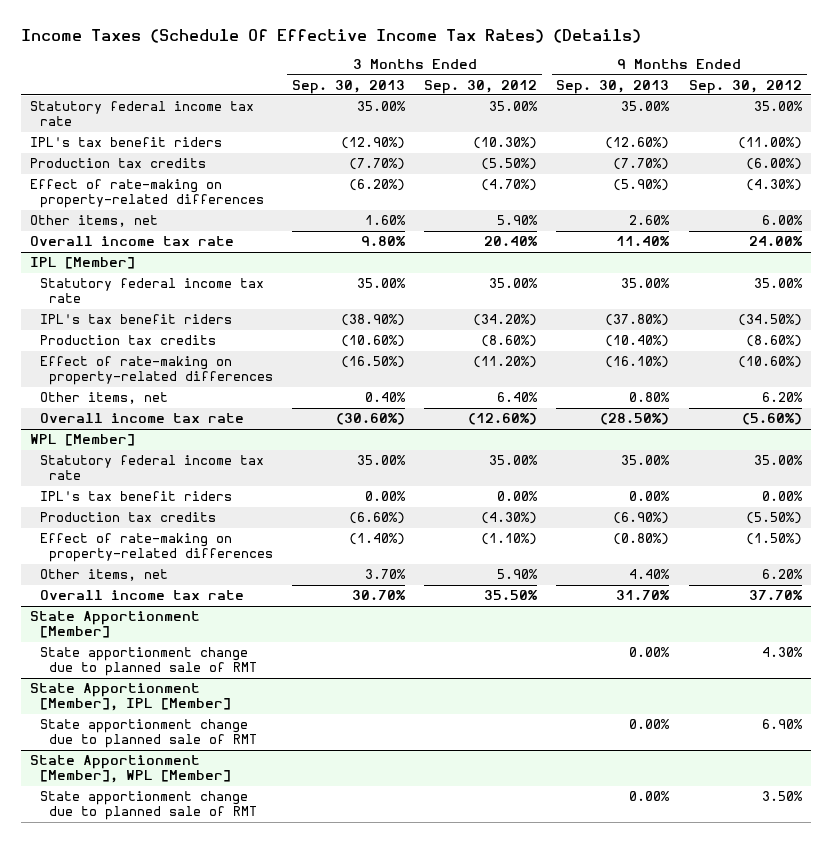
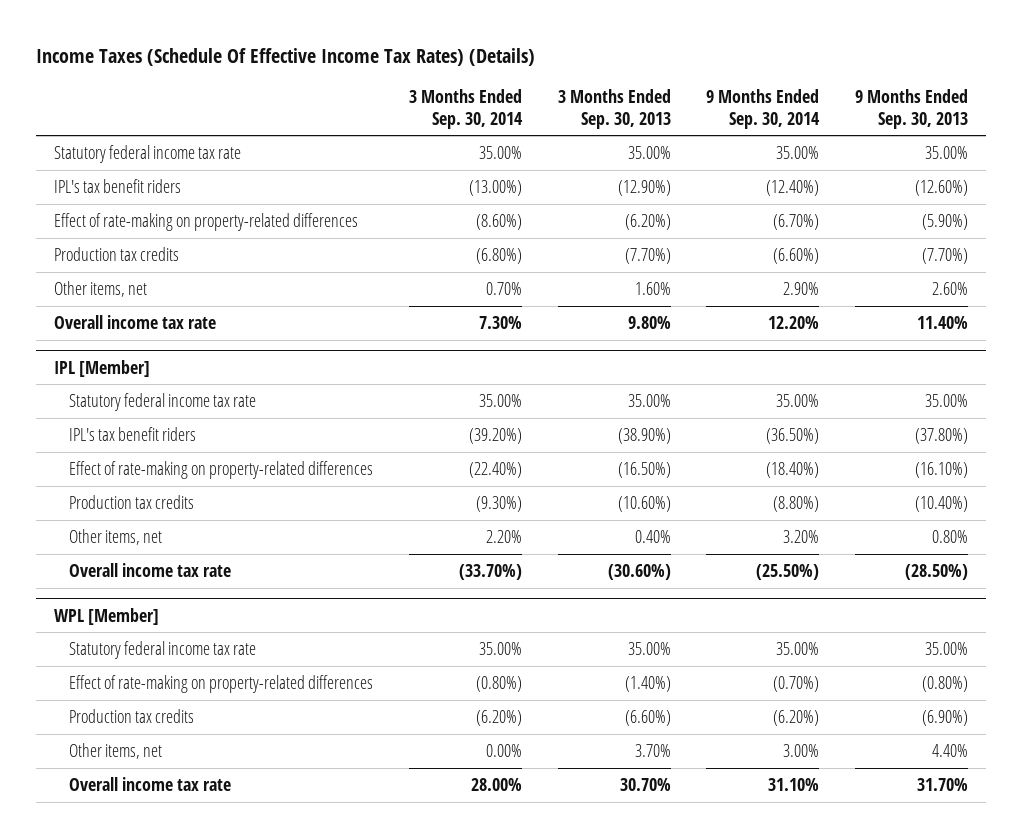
- | 3 Months Ended Sep. 30, 2013 | 3 Months Ended Sep. 30, 2012 | 9 Months Ended Sep. 30, 2013 | 9 Months Ended Sep. 30, 2012
+ | 3 Months Ended Sep. 30, 2014 | 3 Months Ended Sep. 30, 2013 | 9 Months Ended Sep. 30, 2014 | 9 Months Ended Sep. 30, 2013
moved down: Production tax credits | (6.80%) | (7.70%) | (6.60%) | (7.70%)
@ IPL [Member]
moved down: Production tax credits | (9.30%) | (10.60%) | (8.80%) | (10.40%)
@ WPL [Member]
- IPL's tax benefit riders | 0.00% | 0.00% | 0.00% | 0.00%
moved down: Production tax credits | (6.20%) | (6.60%) | (6.20%) | (6.90%)
- State Apportionment [Member]
- State apportionment change due to planned sale of RMT | | | 0.00% | 4.30%
- State Apportionment [Member], IPL [Member]
- State apportionment change due to planned sale of RMT | | | 0.00% | 6.90%
- State Apportionment [Member], WPL [Member]
- State apportionment change due to planned sale of RMT | | | 0.00% | 3.50%

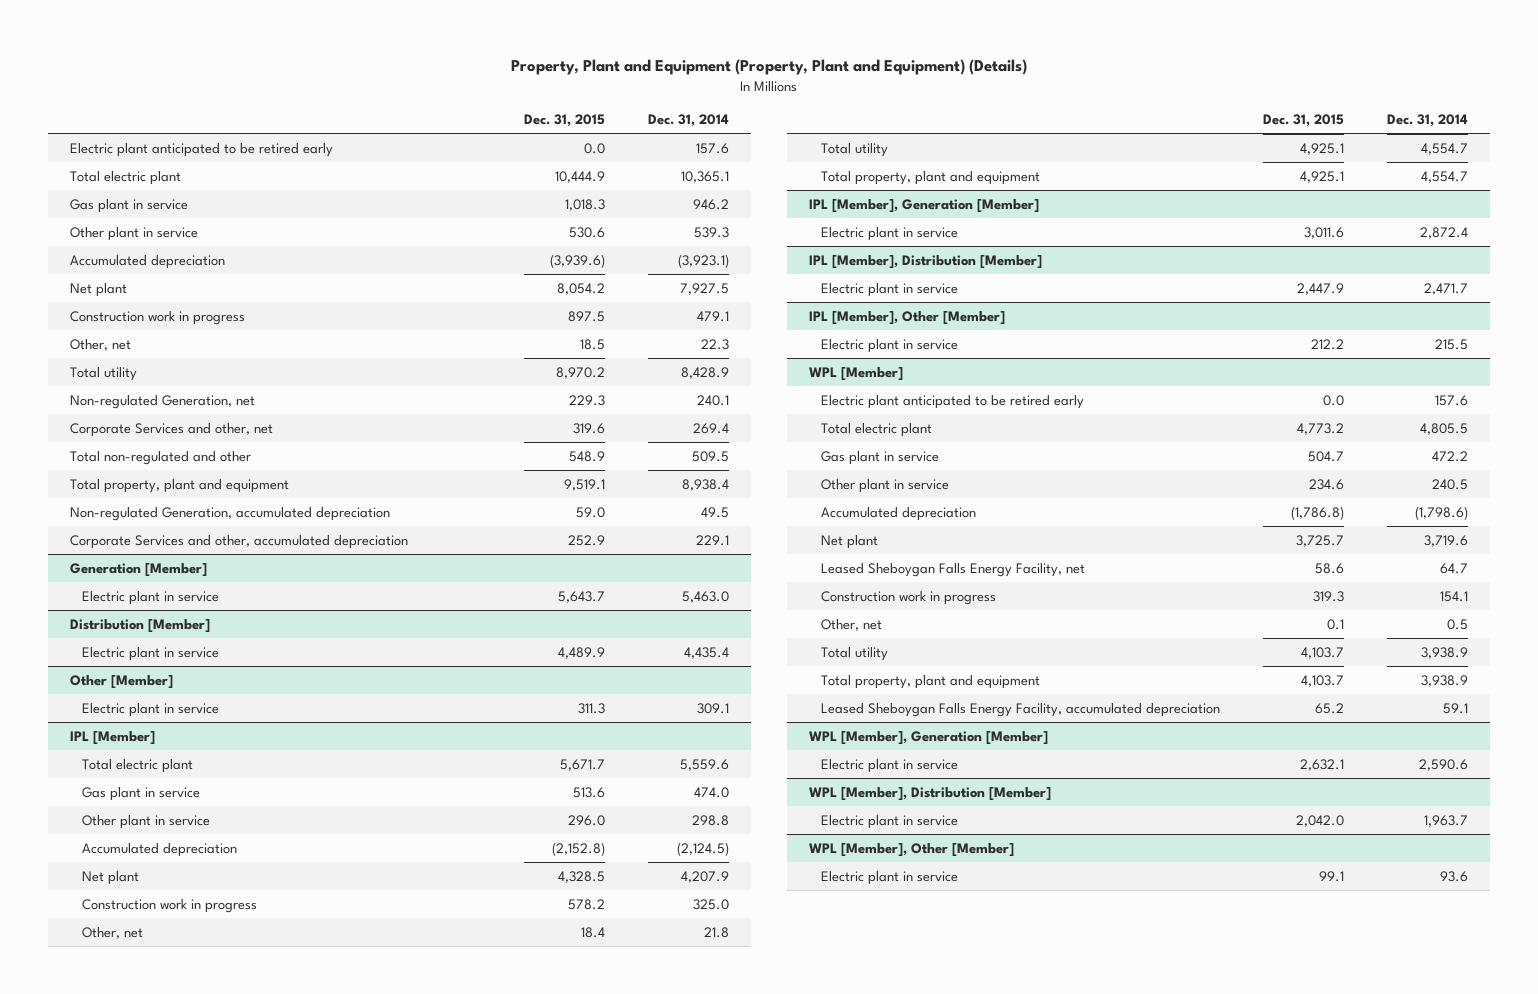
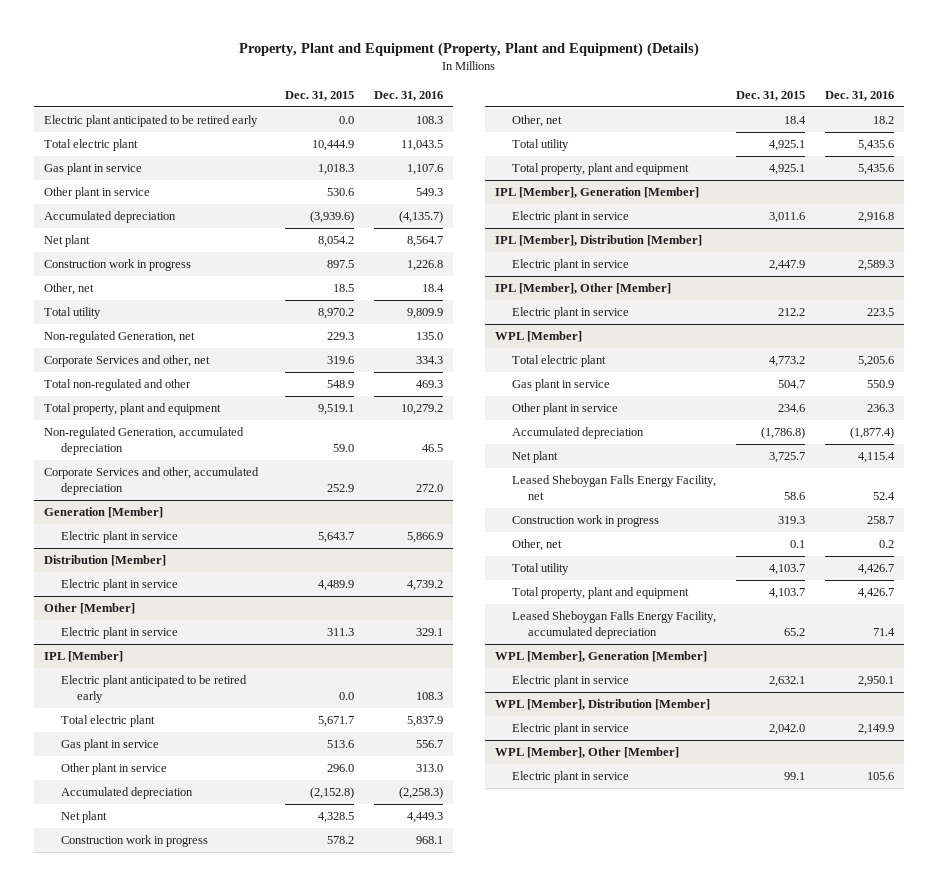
- | Dec. 31, 2015 | Dec. 31, 2014
+ | Dec. 31, 2015 | Dec. 31, 2016
@ IPL [Member]
+ Electric plant anticipated to be retired early | 0.0 | 108.3
@ WPL [Member]
- Electric plant anticipated to be retired early | 0.0 | 157.6

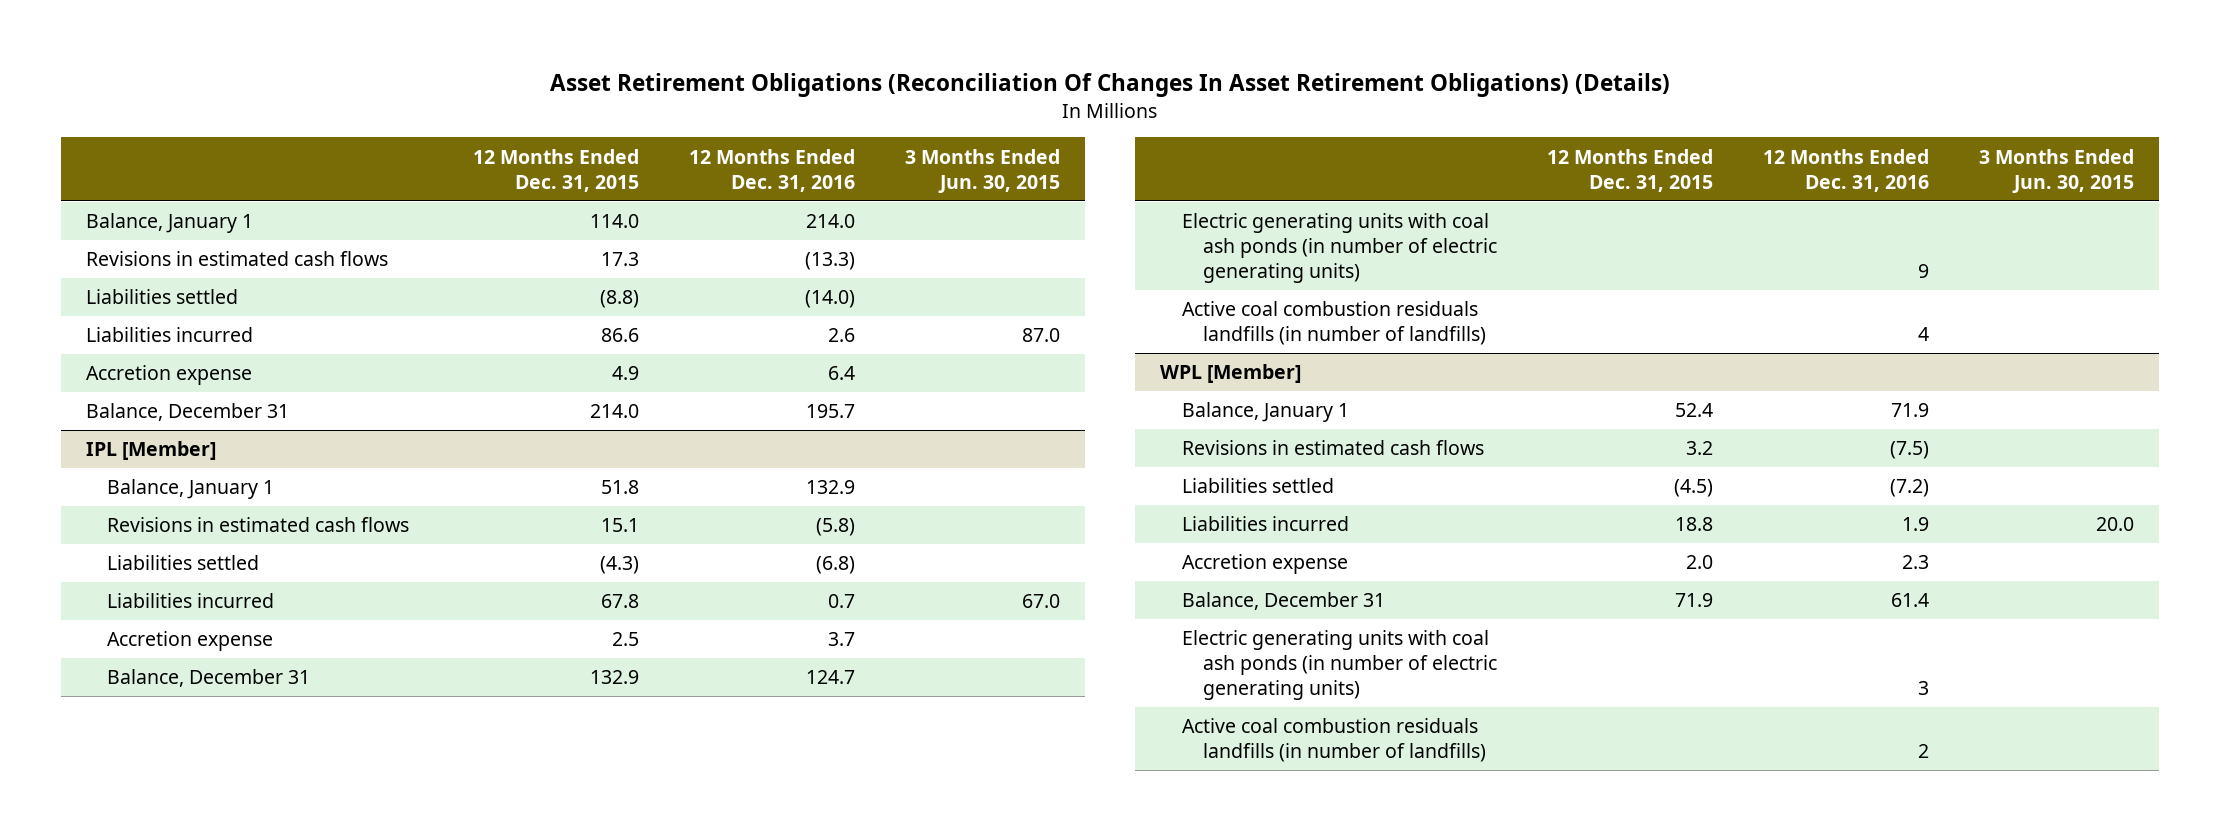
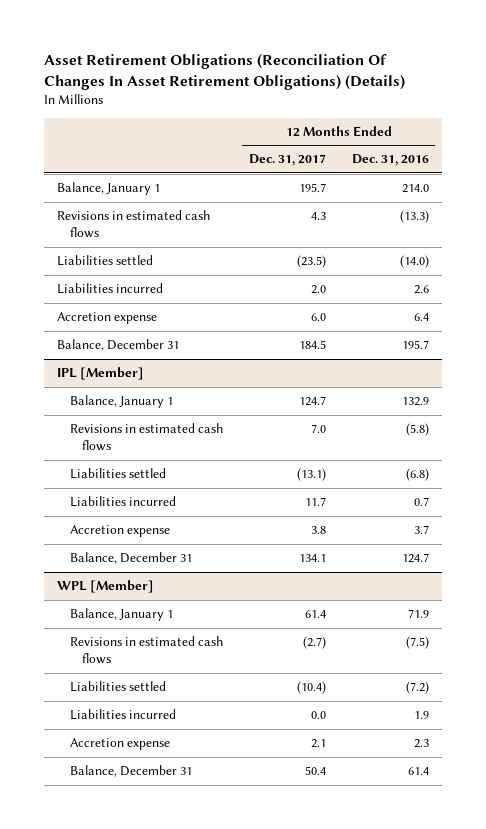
- | 12 Months Ended Dec. 31, 2015 | 12 Months Ended Dec. 31, 2016 | 3 Months Ended Jun. 30, 2015
+ | 12 Months Ended Dec. 31, 2017 | 12 Months Ended Dec. 31, 2016
@ IPL [Member]
- Electric generating units with coal ash ponds (in number of electric generating units) | | 9 |
- Active coal combustion residuals landfills (in number of landfills) | | 4 |
@ WPL [Member]
- Electric generating units with coal ash ponds (in number of electric generating units) | | 3 |
- Active coal combustion residuals landfills (in number of landfills) | | 2 |

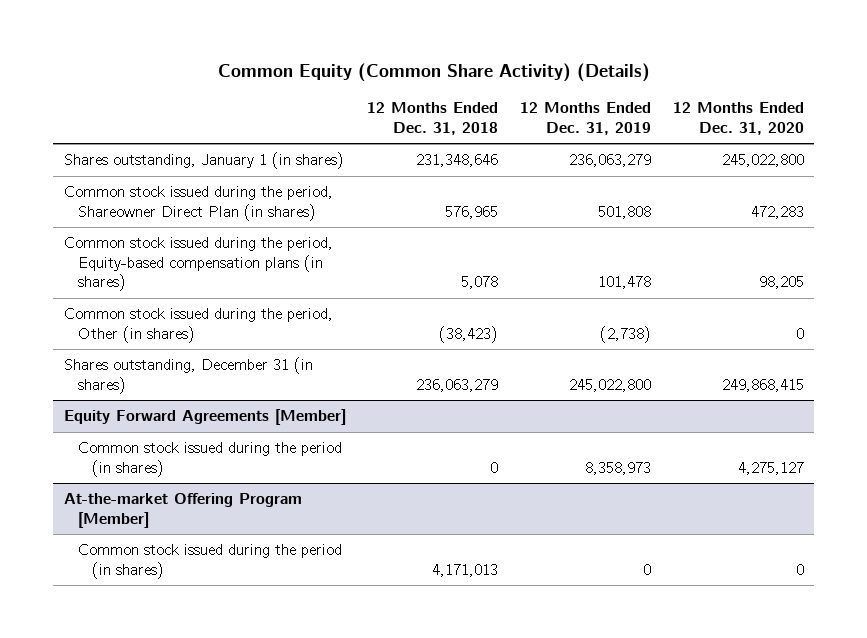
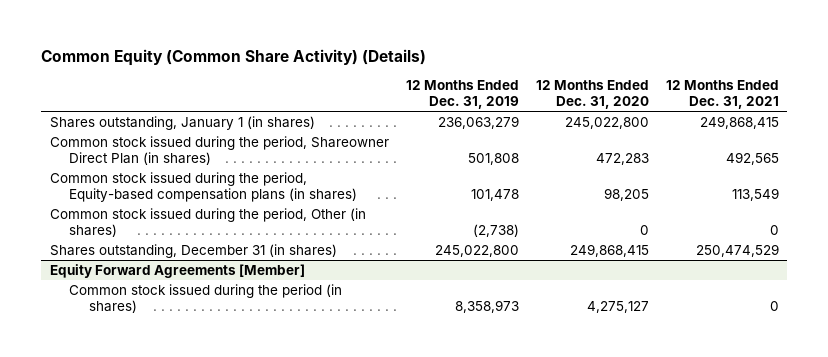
- | 12 Months Ended Dec. 31, 2018 | 12 Months Ended Dec. 31, 2019 | 12 Months Ended Dec. 31, 2020
+ | 12 Months Ended Dec. 31, 2019 | 12 Months Ended Dec. 31, 2020 | 12 Months Ended Dec. 31, 2021
- At-the-market Offering Program [Member]
- Common stock issued during the period (in shares) | 4,171,013 | 0 | 0

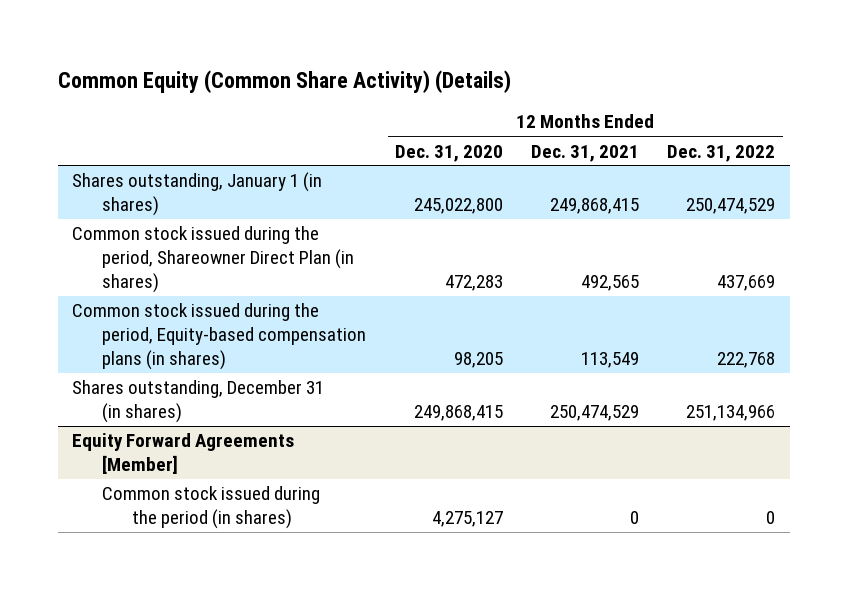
- | 12 Months Ended Dec. 31, 2019 | 12 Months Ended Dec. 31, 2020 | 12 Months Ended Dec. 31, 2021
+ | 12 Months Ended Dec. 31, 2020 | 12 Months Ended Dec. 31, 2021 | 12 Months Ended Dec. 31, 2022
- Common stock issued during the period, Other (in shares) | (2,738) | 0 | 0

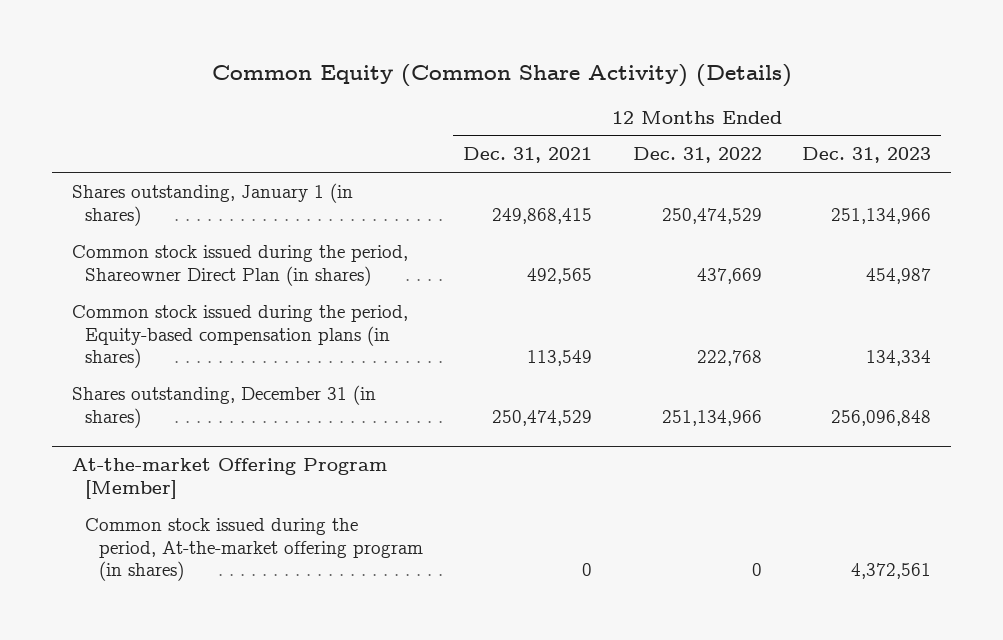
- | 12 Months Ended Dec. 31, 2020 | 12 Months Ended Dec. 31, 2021 | 12 Months Ended Dec. 31, 2022
+ | 12 Months Ended Dec. 31, 2021 | 12 Months Ended Dec. 31, 2022 | 12 Months Ended Dec. 31, 2023
- Equity Forward Agreements [Member]
- Common stock issued during the period (in shares) | 4,275,127 | 0 | 0
+ At-the-market Offering Program [Member]
+ Common stock issued during the period, At-the-market offering program (in shares) | 0 | 0 | 4,372,561

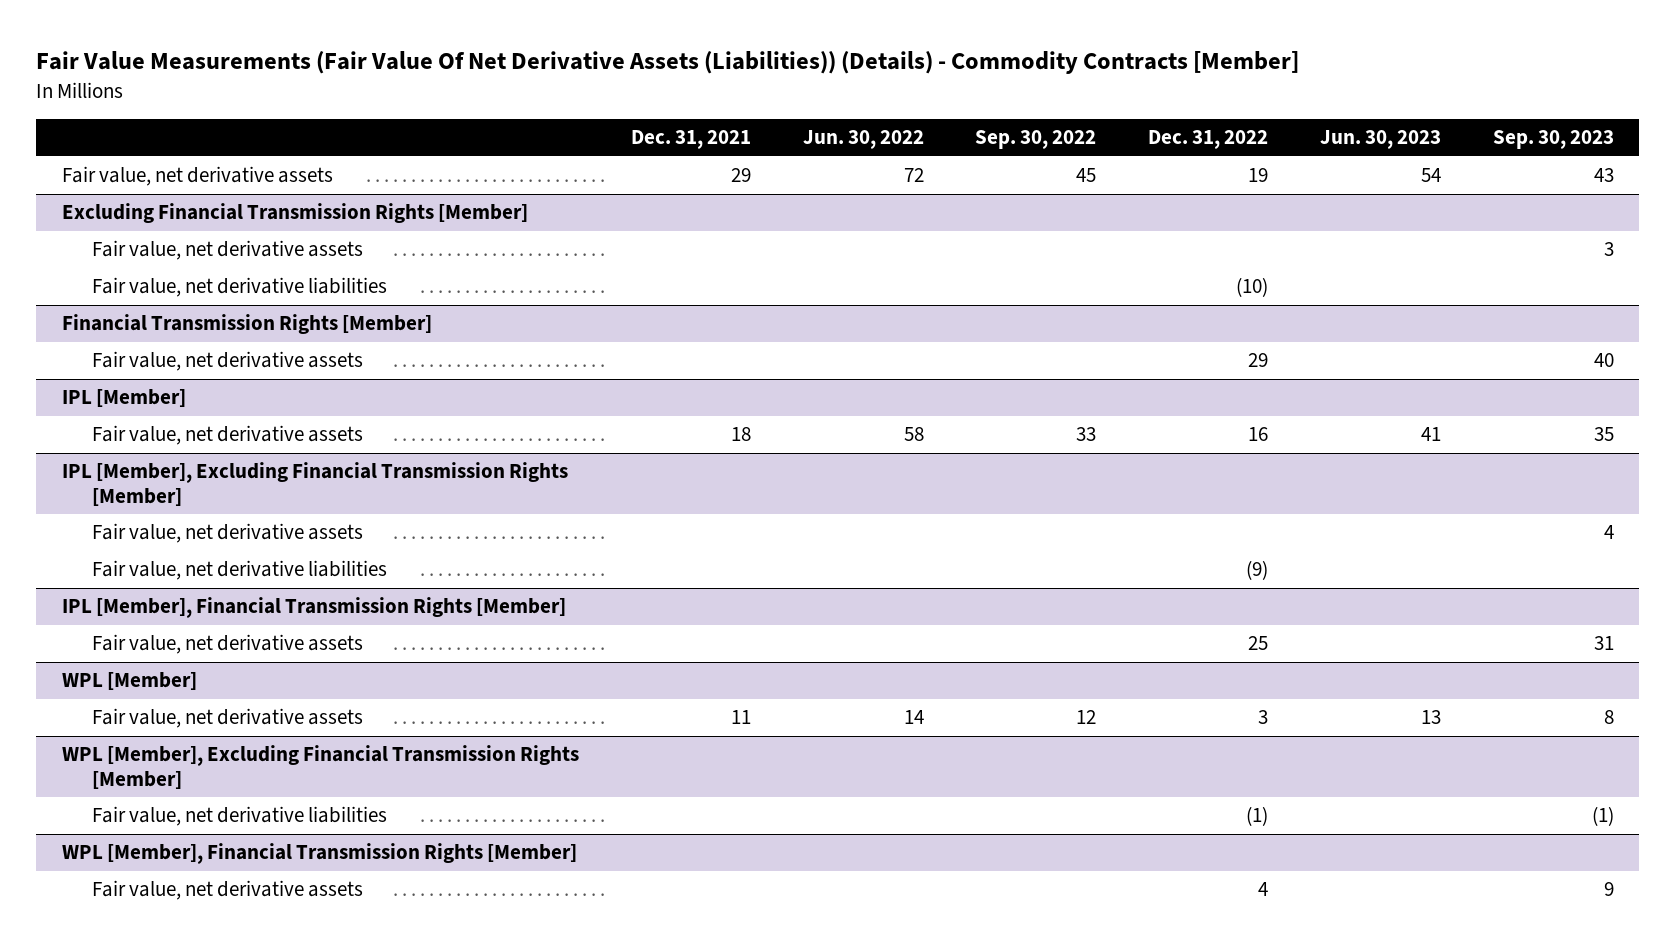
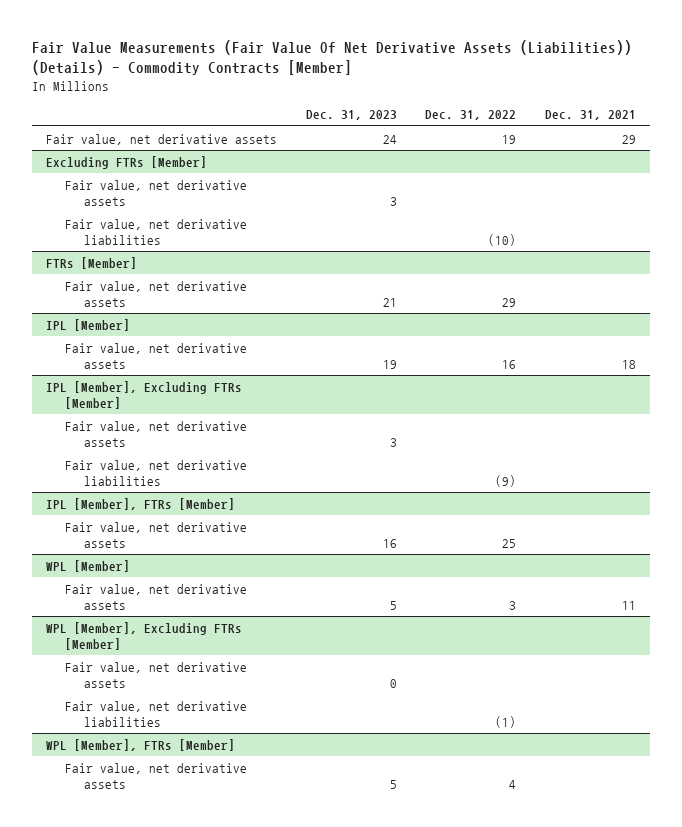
- | Dec. 31, 2021 | Jun. 30, 2022 | Sep. 30, 2022 | Dec. 31, 2022 | Jun. 30, 2023 | Sep. 30, 2023
+ | Dec. 31, 2023 | Dec. 31, 2022 | Dec. 31, 2021
- Excluding Financial Transmission Rights [Member]
+ Excluding FTRs [Member]
- Financial Transmission Rights [Member]
+ FTRs [Member]
- IPL [Member], Excluding Financial Transmission Rights [Member]
+ IPL [Member], Excluding FTRs [Member]
- IPL [Member], Financial Transmission Rights [Member]
+ IPL [Member], FTRs [Member]
- WPL [Member], Excluding Financial Transmission Rights [Member]
+ WPL [Member], Excluding FTRs [Member]
+ Fair value, net derivative assets | 0 | |
- WPL [Member], Financial Transmission Rights [Member]
+ WPL [Member], FTRs [Member]

